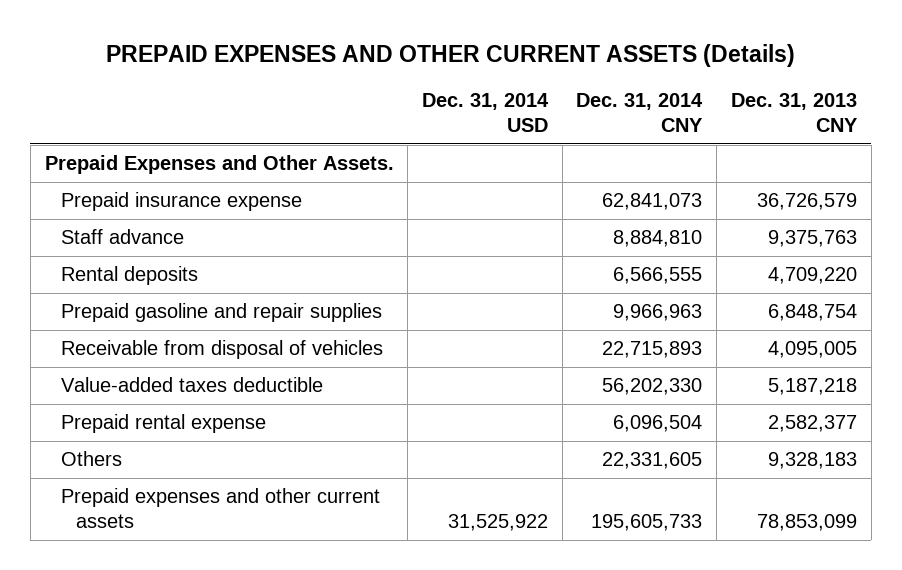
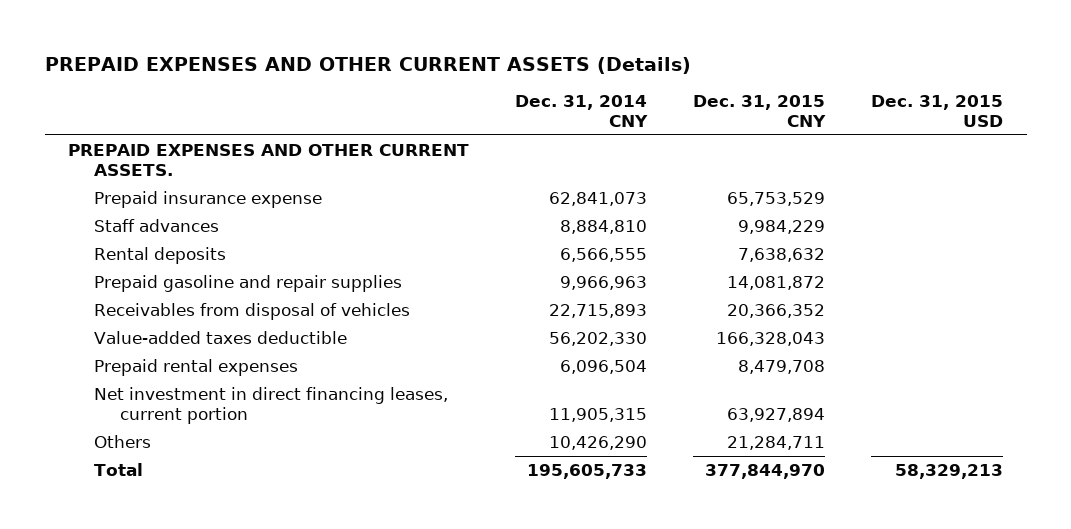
- | Dec. 31, 2014 USD | Dec. 31, 2014 CNY | Dec. 31, 2013 CNY
+ | Dec. 31, 2014 CNY | Dec. 31, 2015 CNY | Dec. 31, 2015 USD
- Prepaid Expenses and Other Assets.
+ PREPAID EXPENSES AND OTHER CURRENT ASSETS.
- Staff advance | | 8,884,810 | 9,375,763
+ Staff advances | 8,884,810 | 9,984,229 |
- Receivable from disposal of vehicles | | 22,715,893 | 4,095,005
+ Receivables from disposal of vehicles | 22,715,893 | 20,366,352 |
- Prepaid rental expense | | 6,096,504 | 2,582,377
- Others | | 22,331,605 | 9,328,183
- Prepaid expenses and other current assets | 31,525,922 | 195,605,733 | 78,853,099
+ Prepaid rental expenses | 6,096,504 | 8,479,708 |
+ Net investment in direct financing leases, current portion | 11,905,315 | 63,927,894 |
+ Others | 10,426,290 | 21,284,711 |
+ Total | 195,605,733 | 377,844,970 | 58,329,213

